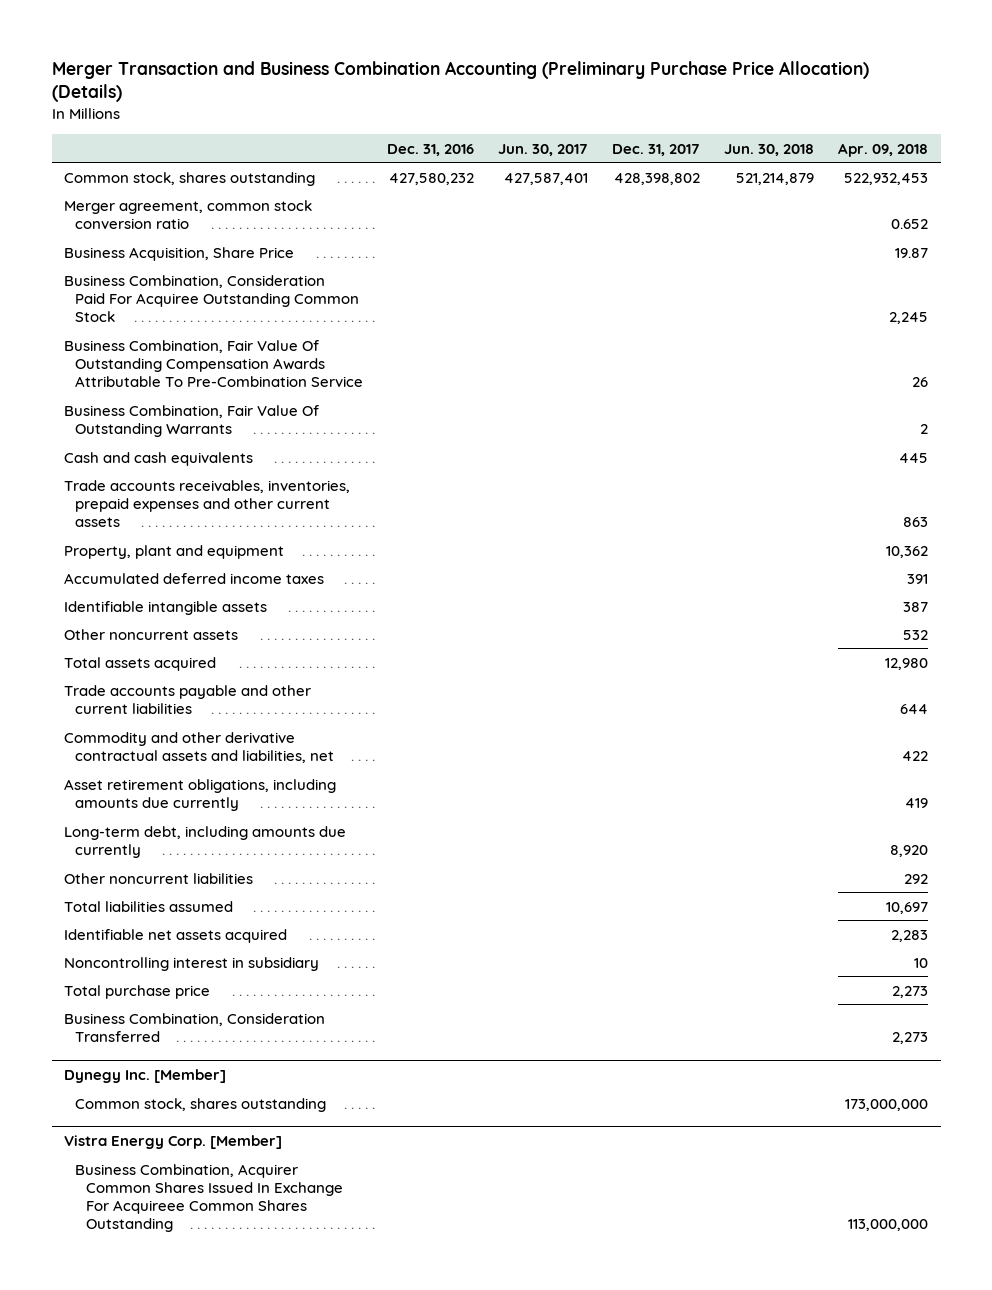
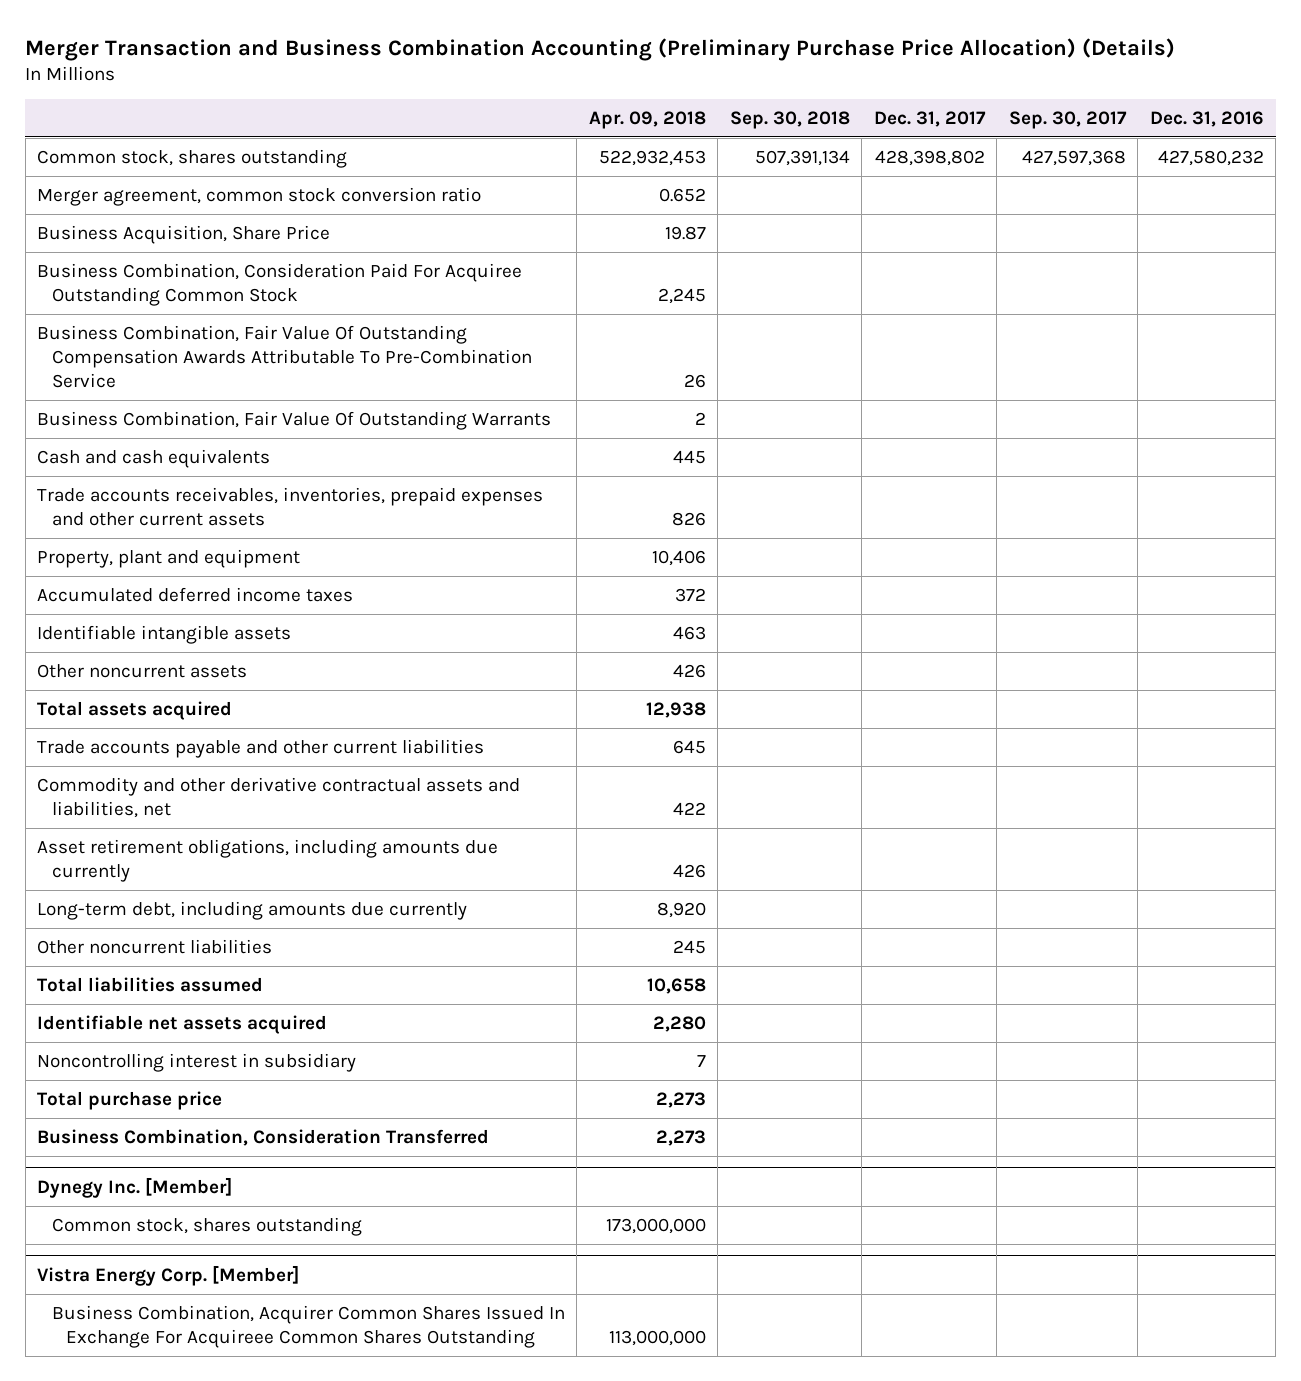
- | Dec. 31, 2016 | Jun. 30, 2017 | Dec. 31, 2017 | Jun. 30, 2018 | Apr. 09, 2018
+ | Apr. 09, 2018 | Sep. 30, 2018 | Dec. 31, 2017 | Sep. 30, 2017 | Dec. 31, 2016
- Trade accounts receivables, inventories, prepaid expenses and other current assets | | | | | 863
- Property, plant and equipment | | | | | 10,362
- Accumulated deferred income taxes | | | | | 391
- Identifiable intangible assets | | | | | 387
- Other noncurrent assets | | | | | 532
- Total assets acquired | | | | | 12,980
- Trade accounts payable and other current liabilities | | | | | 644
+ Trade accounts receivables, inventories, prepaid expenses and other current assets | 826 | | | |
+ Property, plant and equipment | 10,406 | | | |
+ Accumulated deferred income taxes | 372 | | | |
+ Identifiable intangible assets | 463 | | | |
+ Other noncurrent assets | 426 | | | |
+ Total assets acquired | 12,938 | | | |
+ Trade accounts payable and other current liabilities | 645 | | | |
- Asset retirement obligations, including amounts due currently | | | | | 419
+ Asset retirement obligations, including amounts due currently | 426 | | | |
- Other noncurrent liabilities | | | | | 292
- Total liabilities assumed | | | | | 10,697
- Identifiable net assets acquired | | | | | 2,283
- Noncontrolling interest in subsidiary | | | | | 10
+ Other noncurrent liabilities | 245 | | | |
+ Total liabilities assumed | 10,658 | | | |
+ Identifiable net assets acquired | 2,280 | | | |
+ Noncontrolling interest in subsidiary | 7 | | | |

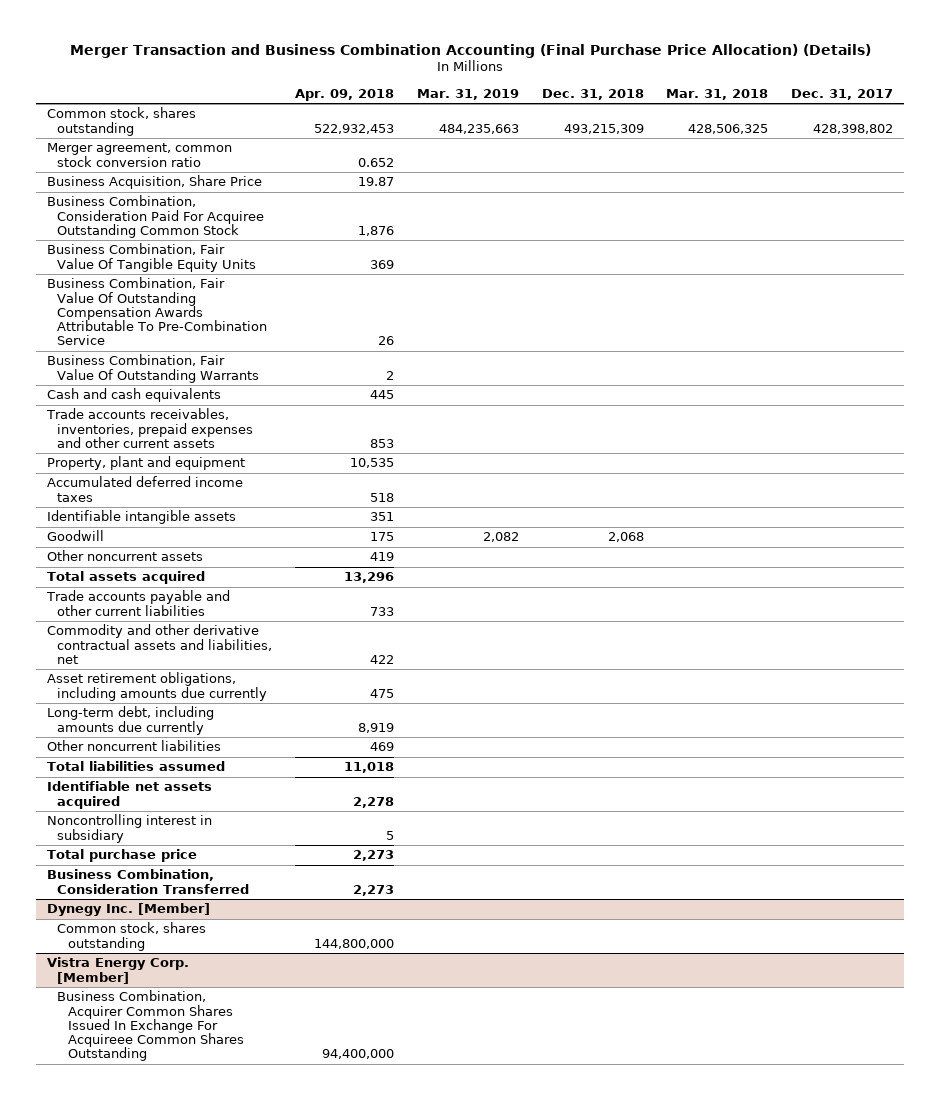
- Merger Transaction and Business Combination Accounting (Preliminary Purchase Price Allocation) (Details)
+ Merger Transaction and Business Combination Accounting (Final Purchase Price Allocation) (Details)
- | Apr. 09, 2018 | Sep. 30, 2018 | Dec. 31, 2017 | Sep. 30, 2017 | Dec. 31, 2016
+ | Apr. 09, 2018 | Mar. 31, 2019 | Dec. 31, 2018 | Mar. 31, 2018 | Dec. 31, 2017
- Business Combination, Consideration Paid For Acquiree Outstanding Common Stock | 2,245 | | | |
+ Business Combination, Consideration Paid For Acquiree Outstanding Common Stock | 1,876 | | | |
+ Business Combination, Fair Value Of Tangible Equity Units | 369 | | | |
- Trade accounts receivables, inventories, prepaid expenses and other current assets | 826 | | | |
- Property, plant and equipment | 10,406 | | | |
- Accumulated deferred income taxes | 372 | | | |
- Identifiable intangible assets | 463 | | | |
- Other noncurrent assets | 426 | | | |
- Total assets acquired | 12,938 | | | |
- Trade accounts payable and other current liabilities | 645 | | | |
+ Trade accounts receivables, inventories, prepaid expenses and other current assets | 853 | | | |
+ Property, plant and equipment | 10,535 | | | |
+ Accumulated deferred income taxes | 518 | | | |
+ Identifiable intangible assets | 351 | | | |
+ Goodwill | 175 | 2,082 | 2,068 | |
+ Other noncurrent assets | 419 | | | |
+ Total assets acquired | 13,296 | | | |
+ Trade accounts payable and other current liabilities | 733 | | | |
- Asset retirement obligations, including amounts due currently | 426 | | | |
- Long-term debt, including amounts due currently | 8,920 | | | |
- Other noncurrent liabilities | 245 | | | |
- Total liabilities assumed | 10,658 | | | |
- Identifiable net assets acquired | 2,280 | | | |
- Noncontrolling interest in subsidiary | 7 | | | |
+ Asset retirement obligations, including amounts due currently | 475 | | | |
+ Long-term debt, including amounts due currently | 8,919 | | | |
+ Other noncurrent liabilities | 469 | | | |
+ Total liabilities assumed | 11,018 | | | |
+ Identifiable net assets acquired | 2,278 | | | |
+ Noncontrolling interest in subsidiary | 5 | | | |
@ Dynegy Inc. [Member]
- Common stock, shares outstanding | 173,000,000 | | | |
+ Common stock, shares outstanding | 144,800,000 | | | |
@ Vistra Energy Corp. [Member]
- Business Combination, Acquirer Common Shares Issued In Exchange For Acquireee Common Shares Outstanding | 113,000,000 | | | |
+ Business Combination, Acquirer Common Shares Issued In Exchange For Acquireee Common Shares Outstanding | 94,400,000 | | | |

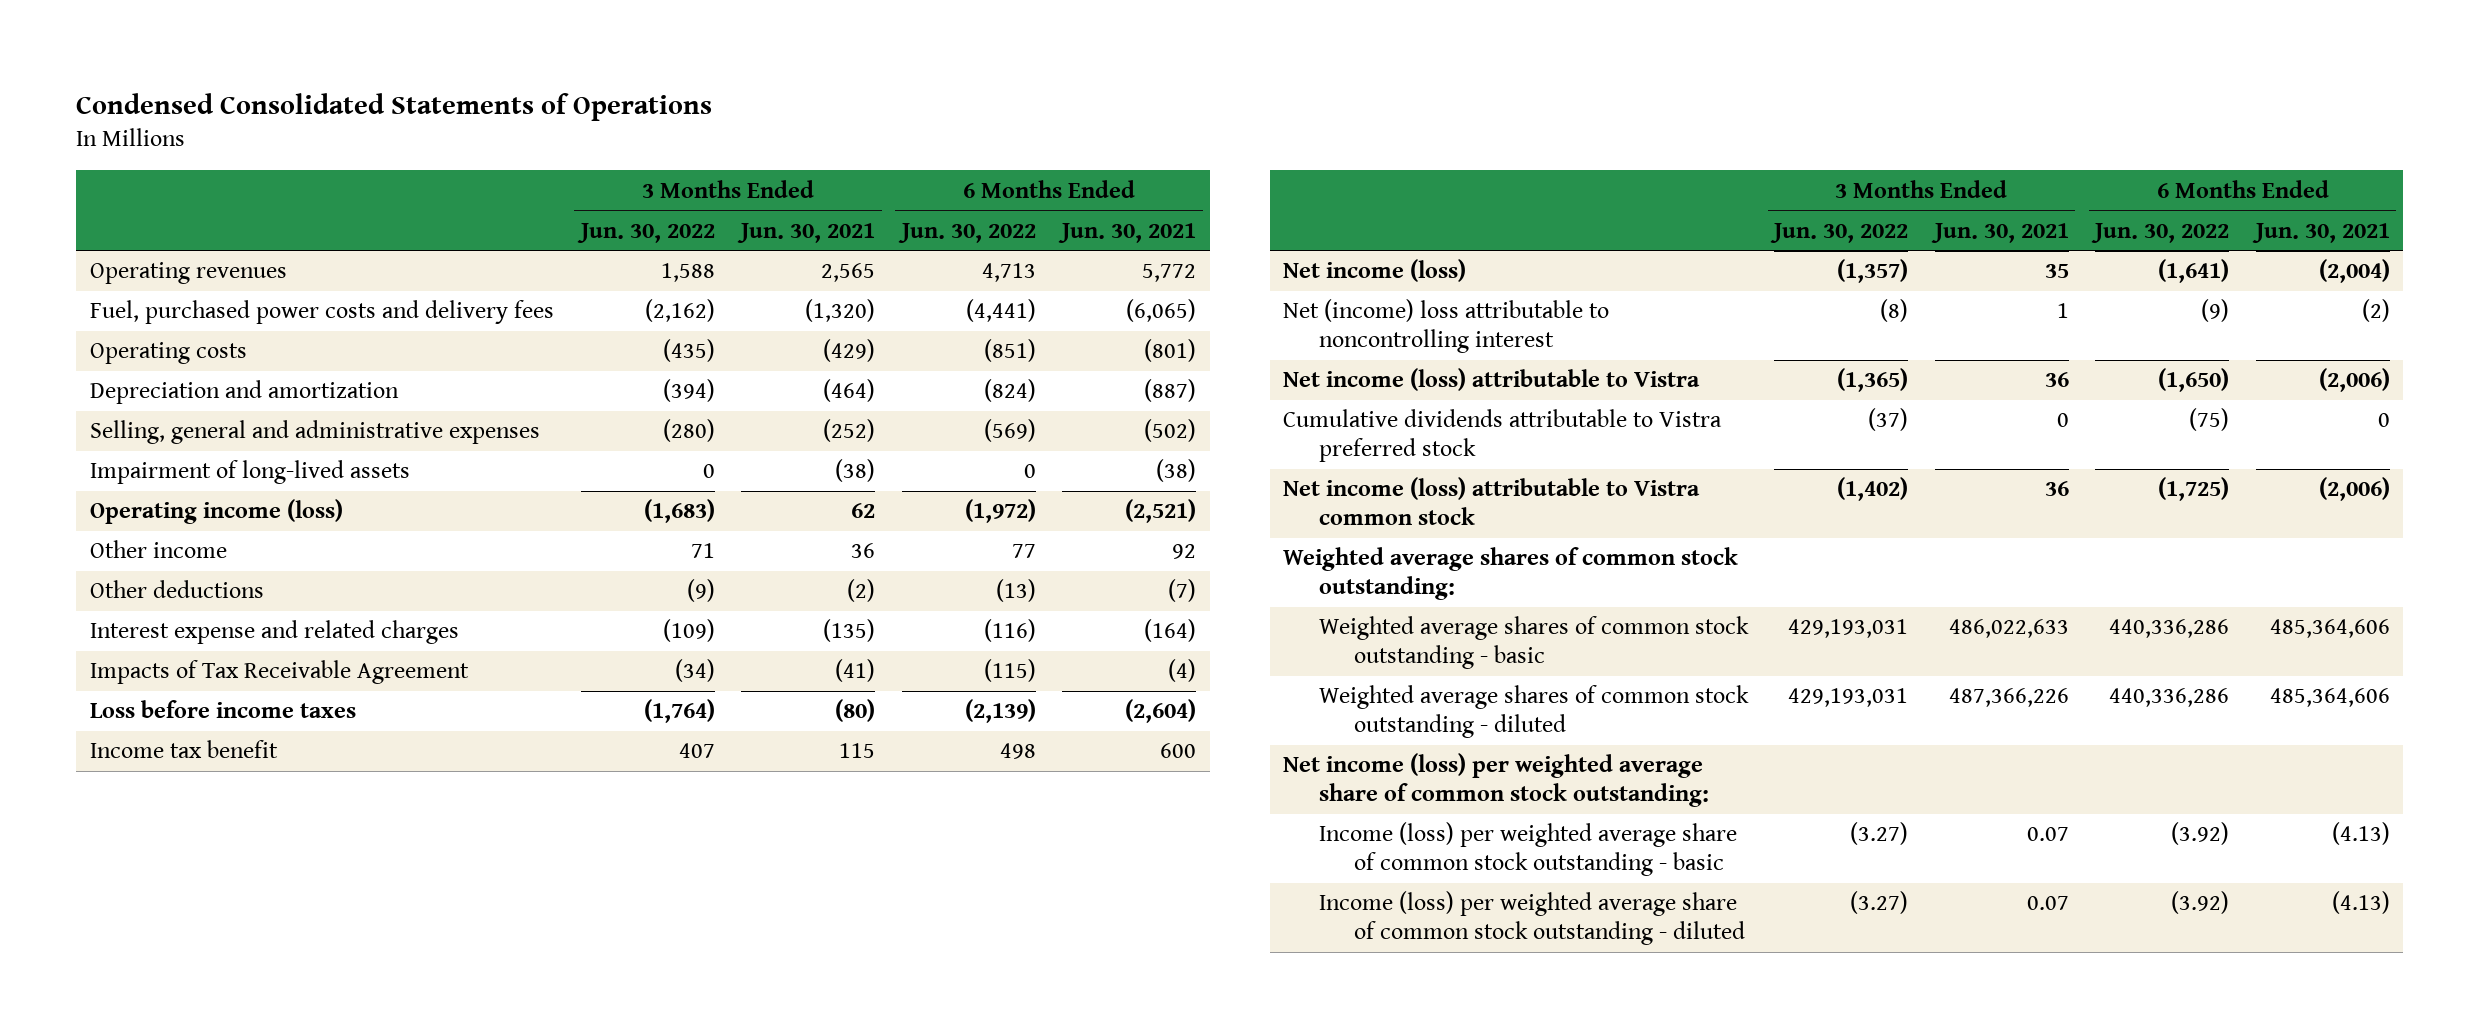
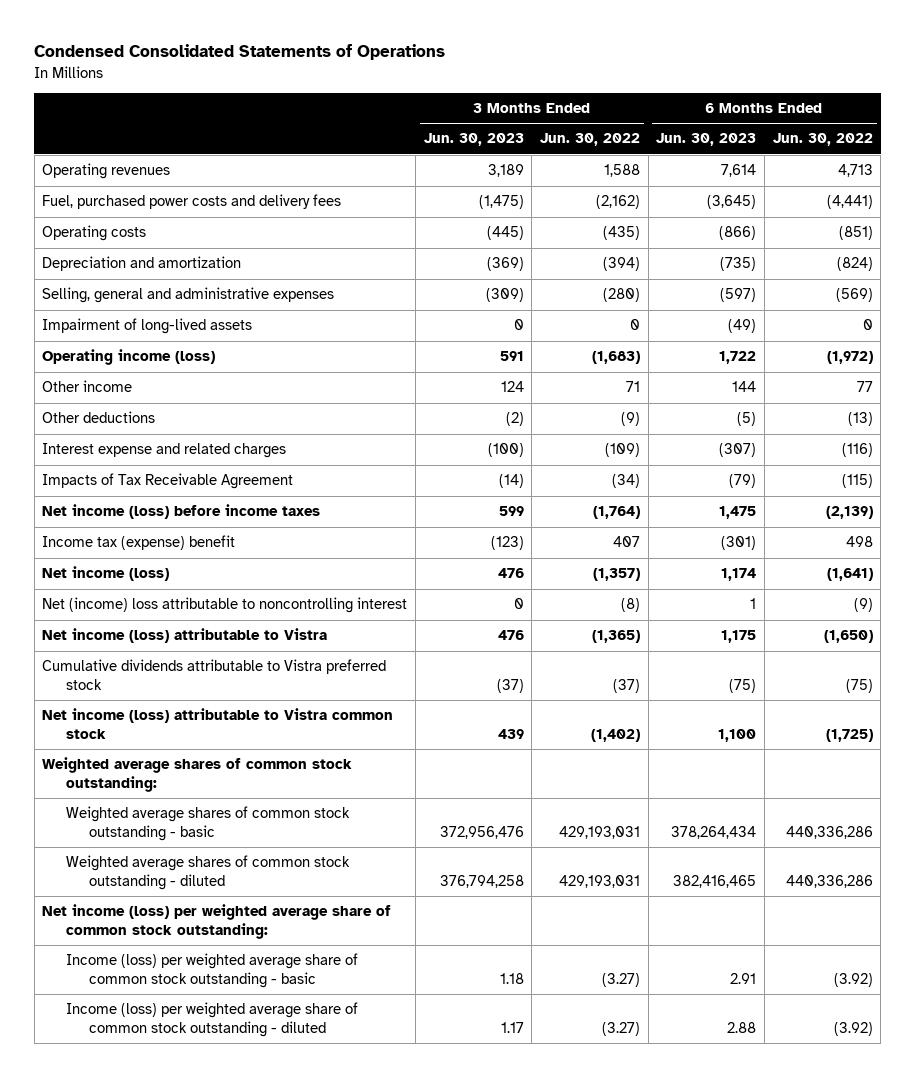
- | 3 Months Ended Jun. 30, 2022 | 3 Months Ended Jun. 30, 2021 | 6 Months Ended Jun. 30, 2022 | 6 Months Ended Jun. 30, 2021
+ | 3 Months Ended Jun. 30, 2023 | 3 Months Ended Jun. 30, 2022 | 6 Months Ended Jun. 30, 2023 | 6 Months Ended Jun. 30, 2022
- Loss before income taxes | (1,764) | (80) | (2,139) | (2,604)
- Income tax benefit | 407 | 115 | 498 | 600
+ Net income (loss) before income taxes | 599 | (1,764) | 1,475 | (2,139)
+ Income tax (expense) benefit | (123) | 407 | (301) | 498

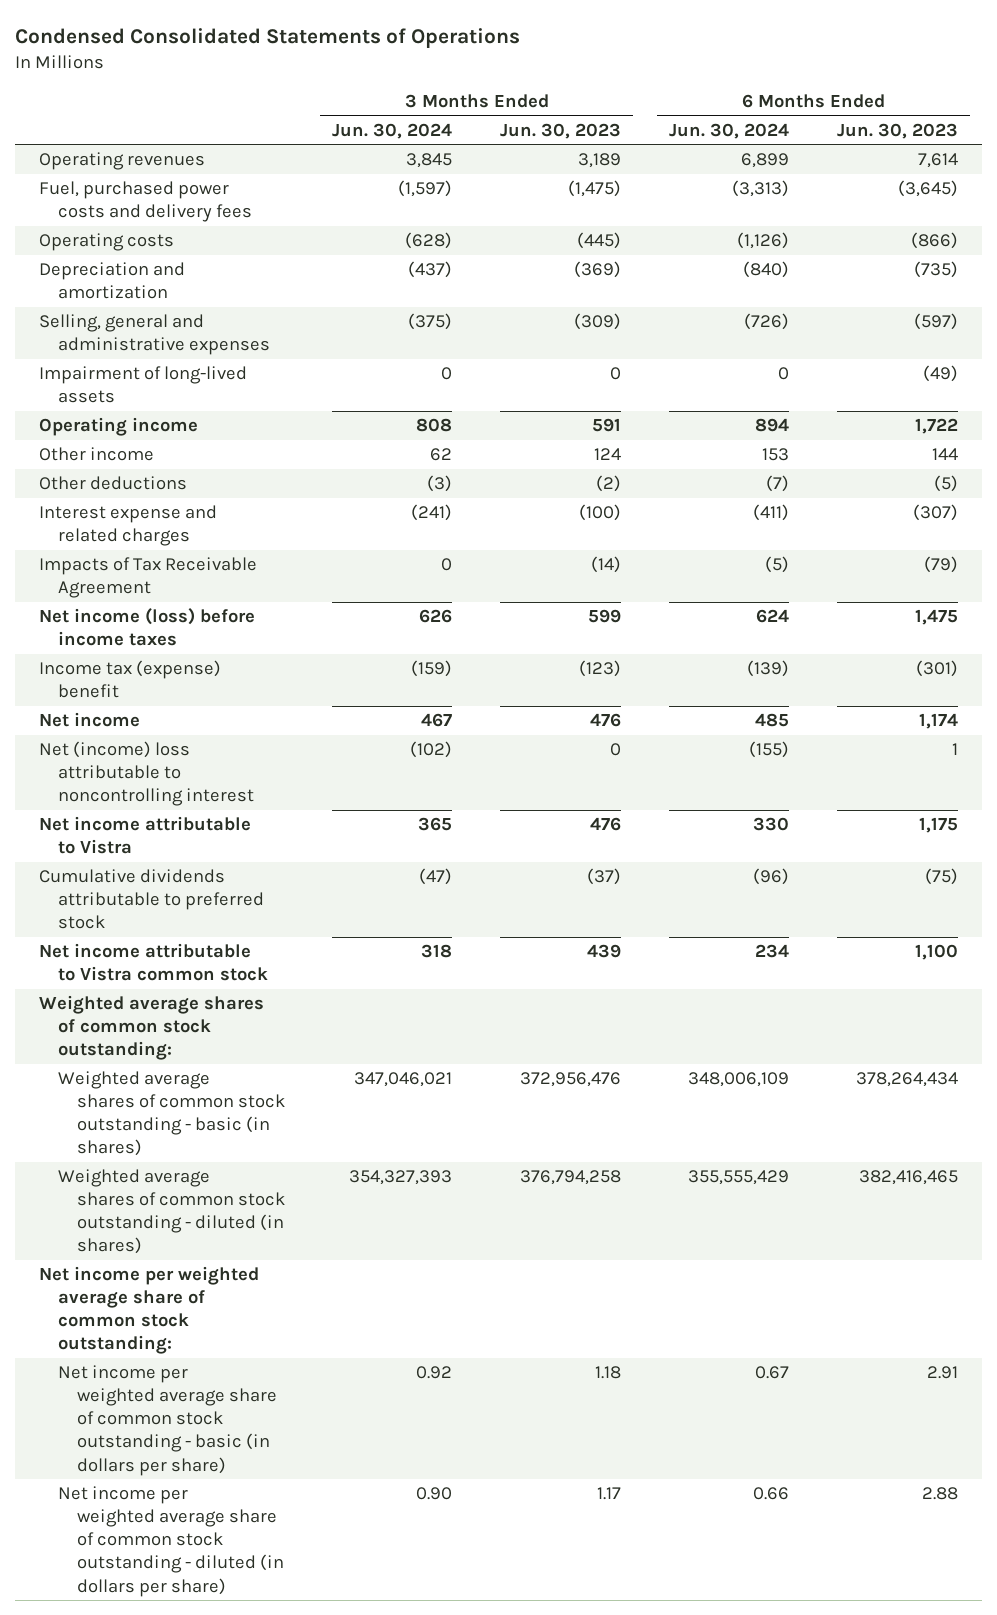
- | 3 Months Ended Jun. 30, 2023 | 3 Months Ended Jun. 30, 2022 | 6 Months Ended Jun. 30, 2023 | 6 Months Ended Jun. 30, 2022
+ | 3 Months Ended Jun. 30, 2024 | 3 Months Ended Jun. 30, 2023 | 6 Months Ended Jun. 30, 2024 | 6 Months Ended Jun. 30, 2023
- Operating income (loss) | 591 | (1,683) | 1,722 | (1,972)
+ Operating income | 808 | 591 | 894 | 1,722
- Net income (loss) | 476 | (1,357) | 1,174 | (1,641)
+ Net income | 467 | 476 | 485 | 1,174
- Net income (loss) attributable to Vistra | 476 | (1,365) | 1,175 | (1,650)
- Cumulative dividends attributable to Vistra preferred stock | (37) | (37) | (75) | (75)
- Net income (loss) attributable to Vistra common stock | 439 | (1,402) | 1,100 | (1,725)
+ Net income attributable to Vistra | 365 | 476 | 330 | 1,175
+ Cumulative dividends attributable to preferred stock | (47) | (37) | (96) | (75)
+ Net income attributable to Vistra common stock | 318 | 439 | 234 | 1,100
- Weighted average shares of common stock outstanding - basic | 372,956,476 | 429,193,031 | 378,264,434 | 440,336,286
- Weighted average shares of common stock outstanding - diluted | 376,794,258 | 429,193,031 | 382,416,465 | 440,336,286
- Net income (loss) per weighted average share of common stock outstanding:
- Income (loss) per weighted average share of common stock outstanding - basic | 1.18 | (3.27) | 2.91 | (3.92)
- Income (loss) per weighted average share of common stock outstanding - diluted | 1.17 | (3.27) | 2.88 | (3.92)
+ Weighted average shares of common stock outstanding - basic (in shares) | 347,046,021 | 372,956,476 | 348,006,109 | 378,264,434
+ Weighted average shares of common stock outstanding - diluted (in shares) | 354,327,393 | 376,794,258 | 355,555,429 | 382,416,465
+ Net income per weighted average share of common stock outstanding:
+ Net income per weighted average share of common stock outstanding - basic (in dollars per share) | 0.92 | 1.18 | 0.67 | 2.91
+ Net income per weighted average share of common stock outstanding - diluted (in dollars per share) | 0.90 | 1.17 | 0.66 | 2.88

